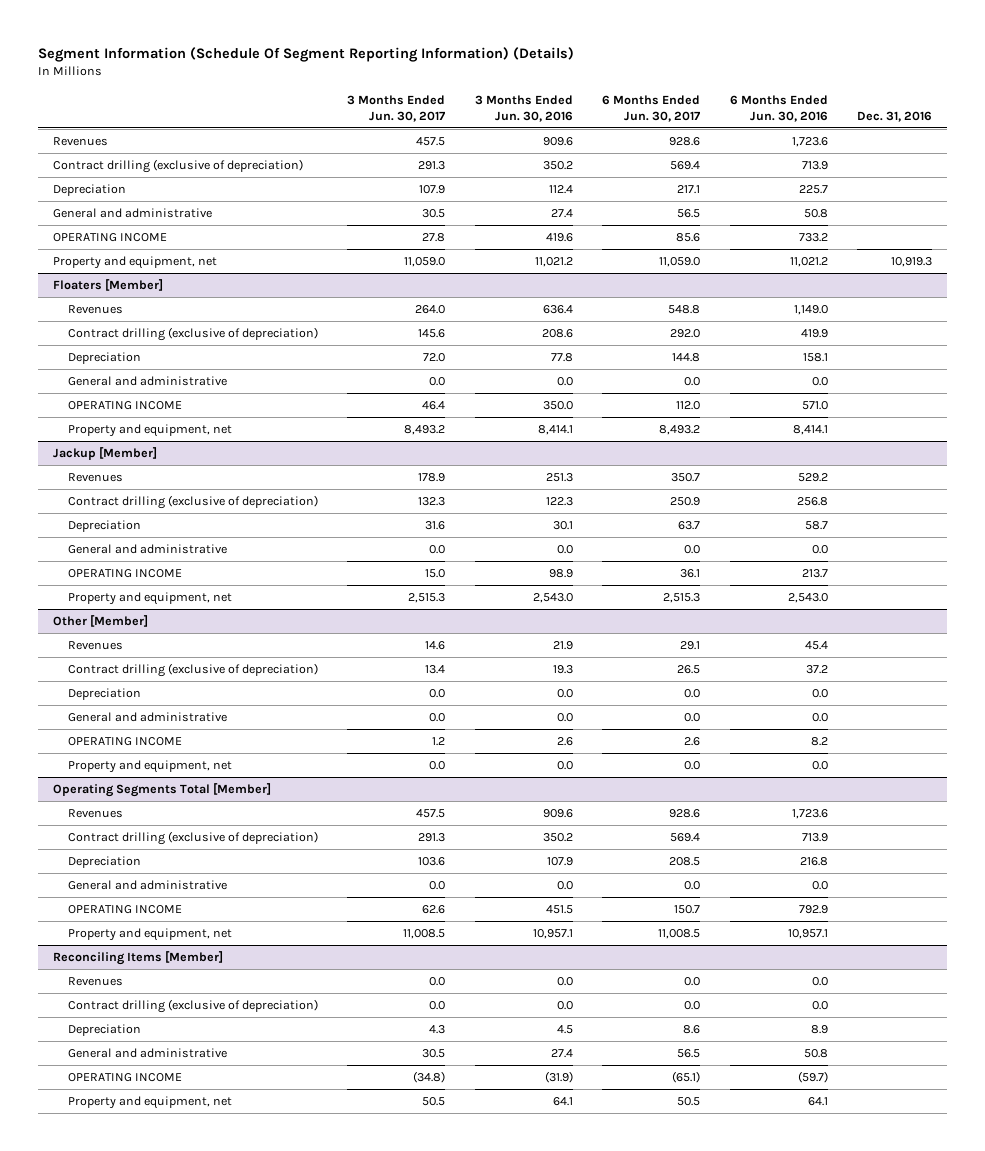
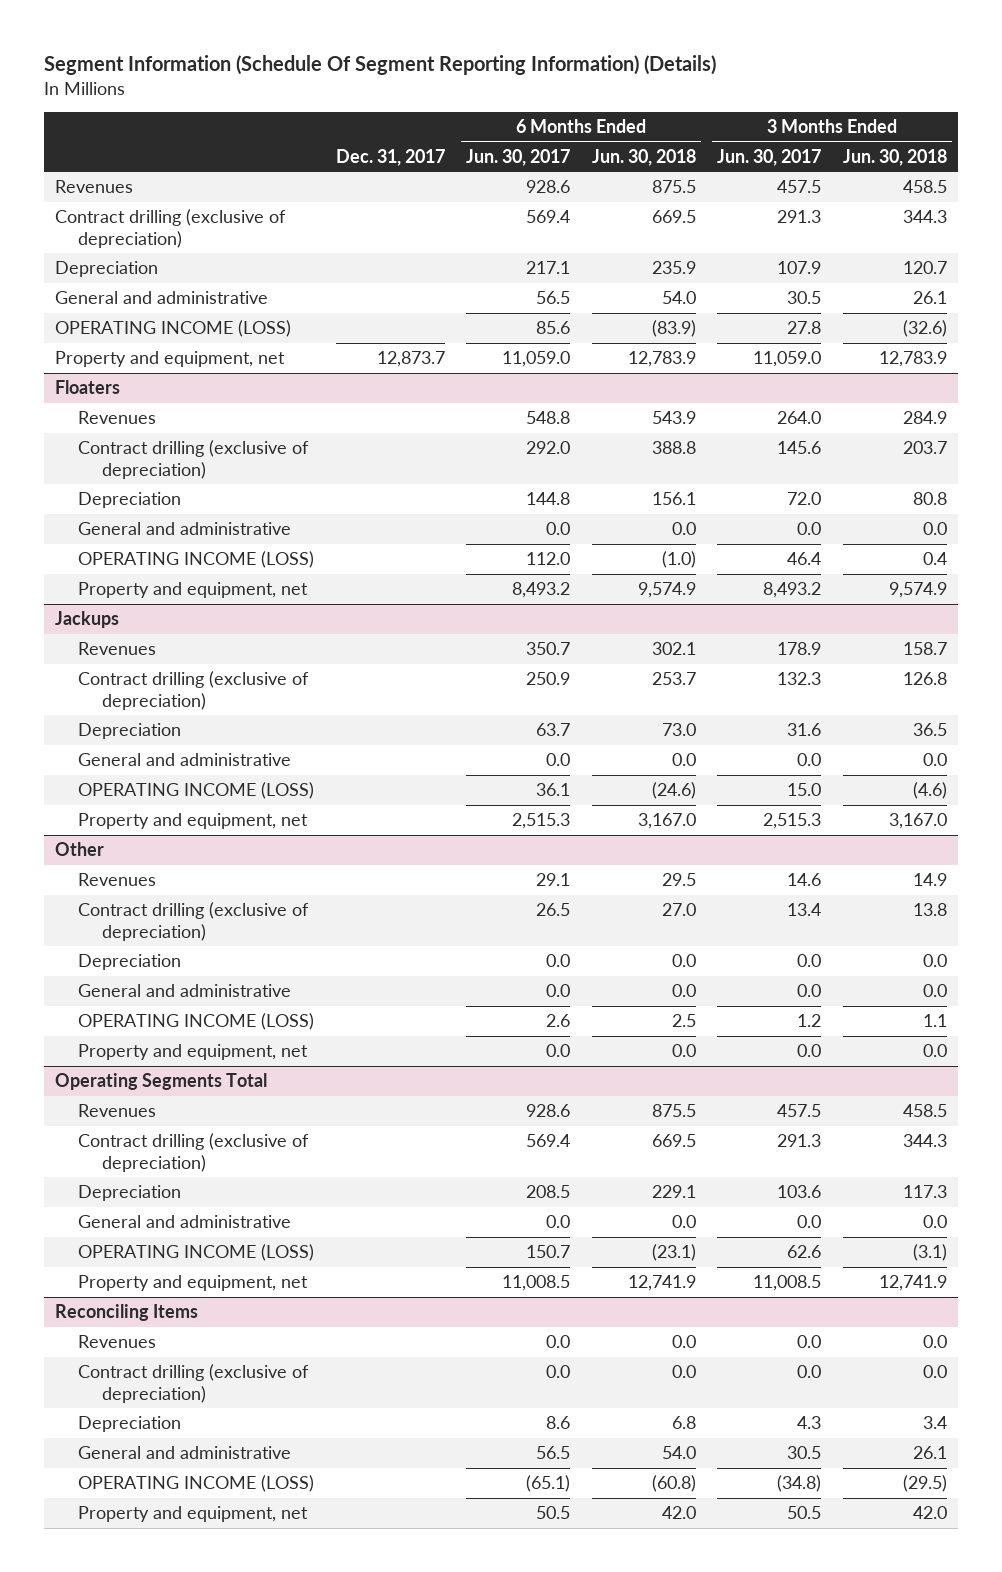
- | 3 Months Ended Jun. 30, 2017 | 3 Months Ended Jun. 30, 2016 | 6 Months Ended Jun. 30, 2017 | 6 Months Ended Jun. 30, 2016 | Dec. 31, 2016
+ | Dec. 31, 2017 | 6 Months Ended Jun. 30, 2017 | 6 Months Ended Jun. 30, 2018 | 3 Months Ended Jun. 30, 2017 | 3 Months Ended Jun. 30, 2018
- OPERATING INCOME | 27.8 | 419.6 | 85.6 | 733.2 |
+ OPERATING INCOME (LOSS) | | 85.6 | (83.9) | 27.8 | (32.6)
- Floaters [Member]
+ Floaters
- OPERATING INCOME | 46.4 | 350.0 | 112.0 | 571.0 |
+ OPERATING INCOME (LOSS) | | 112.0 | (1.0) | 46.4 | 0.4
- Jackup [Member]
+ Jackups
- OPERATING INCOME | 15.0 | 98.9 | 36.1 | 213.7 |
+ OPERATING INCOME (LOSS) | | 36.1 | (24.6) | 15.0 | (4.6)
- Other [Member]
+ Other
- OPERATING INCOME | 1.2 | 2.6 | 2.6 | 8.2 |
+ OPERATING INCOME (LOSS) | | 2.6 | 2.5 | 1.2 | 1.1
- Operating Segments Total [Member]
+ Operating Segments Total
- OPERATING INCOME | 62.6 | 451.5 | 150.7 | 792.9 |
+ OPERATING INCOME (LOSS) | | 150.7 | (23.1) | 62.6 | (3.1)
- Reconciling Items [Member]
+ Reconciling Items
- OPERATING INCOME | (34.8) | (31.9) | (65.1) | (59.7) |
+ OPERATING INCOME (LOSS) | | (65.1) | (60.8) | (34.8) | (29.5)

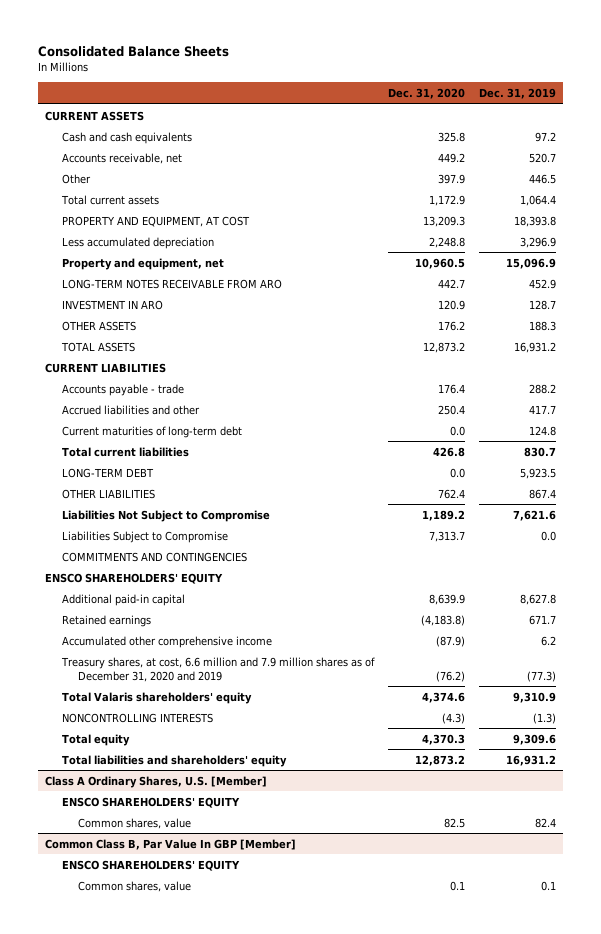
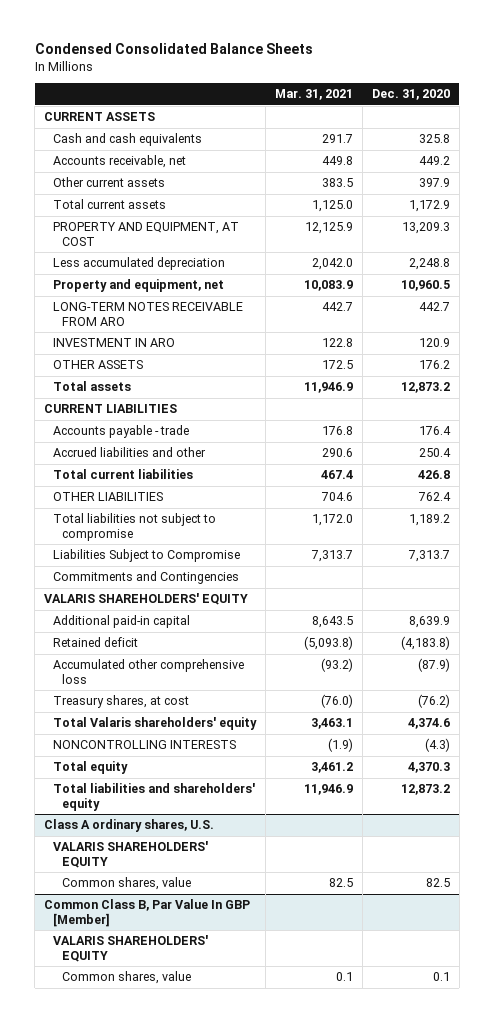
- Consolidated Balance Sheets
+ Condensed Consolidated Balance Sheets
- | Dec. 31, 2020 | Dec. 31, 2019
+ | Mar. 31, 2021 | Dec. 31, 2020
- Other | 397.9 | 446.5
+ Other current assets | 383.5 | 397.9
- TOTAL ASSETS | 12,873.2 | 16,931.2
+ Total assets | 11,946.9 | 12,873.2
- Current maturities of long-term debt | 0.0 | 124.8
- LONG-TERM DEBT | 0.0 | 5,923.5
- Liabilities Not Subject to Compromise | 1,189.2 | 7,621.6
+ Total liabilities not subject to compromise | 1,172.0 | 1,189.2
- COMMITMENTS AND CONTINGENCIES
- ENSCO SHAREHOLDERS' EQUITY
+ Commitments and Contingencies
+ VALARIS SHAREHOLDERS' EQUITY
- Retained earnings | (4,183.8) | 671.7
- Accumulated other comprehensive income | (87.9) | 6.2
- Treasury shares, at cost, 6.6 million and 7.9 million shares as of December 31, 2020 and 2019 | (76.2) | (77.3)
+ Retained deficit | (5,093.8) | (4,183.8)
+ Accumulated other comprehensive loss | (93.2) | (87.9)
+ Treasury shares, at cost | (76.0) | (76.2)
- Class A Ordinary Shares, U.S. [Member]
- ENSCO SHAREHOLDERS' EQUITY
+ Class A ordinary shares, U.S.
+ VALARIS SHAREHOLDERS' EQUITY
@ Common Class B, Par Value In GBP [Member]
- ENSCO SHAREHOLDERS' EQUITY
+ VALARIS SHAREHOLDERS' EQUITY

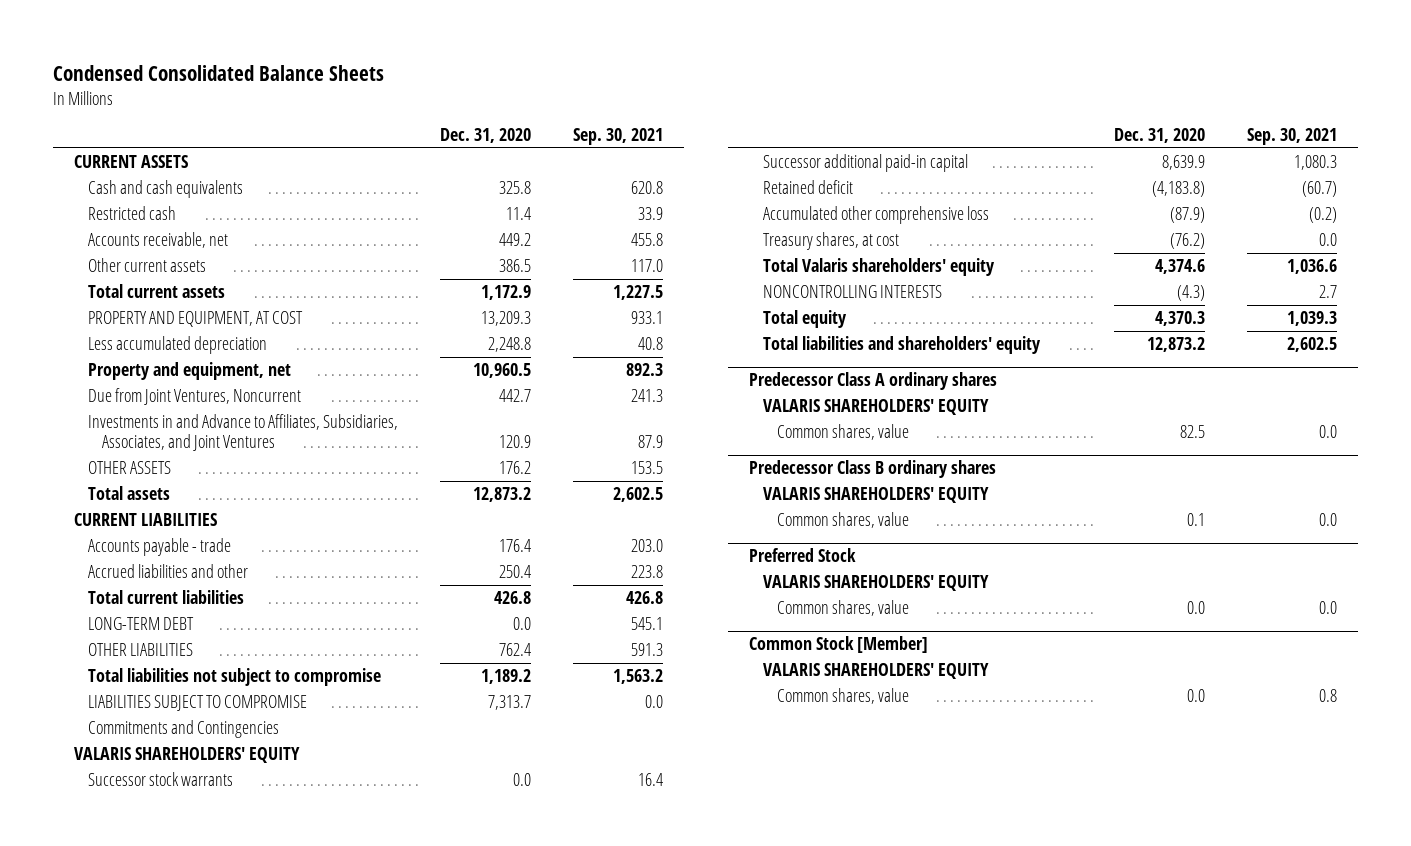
- | Mar. 31, 2021 | Dec. 31, 2020
+ | Dec. 31, 2020 | Sep. 30, 2021
+ Restricted cash | 11.4 | 33.9
- Other current assets | 383.5 | 397.9
+ Other current assets | 386.5 | 117.0
- LONG-TERM NOTES RECEIVABLE FROM ARO | 442.7 | 442.7
- INVESTMENT IN ARO | 122.8 | 120.9
+ Due from Joint Ventures, Noncurrent | 442.7 | 241.3
+ Investments in and Advance to Affiliates, Subsidiaries, Associates, and Joint Ventures | 120.9 | 87.9
+ LONG-TERM DEBT | 0.0 | 545.1
- Liabilities Subject to Compromise | 7,313.7 | 7,313.7
+ LIABILITIES SUBJECT TO COMPROMISE | 7,313.7 | 0.0
- Additional paid-in capital | 8,643.5 | 8,639.9
+ Successor stock warrants | 0.0 | 16.4
+ Successor additional paid-in capital | 8,639.9 | 1,080.3
- Class A ordinary shares, U.S.
+ Predecessor Class A ordinary shares
- Common Class B, Par Value In GBP [Member]
+ Predecessor Class B ordinary shares
+ Preferred Stock
+ VALARIS SHAREHOLDERS' EQUITY
+ Common shares, value | 0.0 | 0.0
+ Common Stock [Member]
+ VALARIS SHAREHOLDERS' EQUITY
+ Common shares, value | 0.0 | 0.8

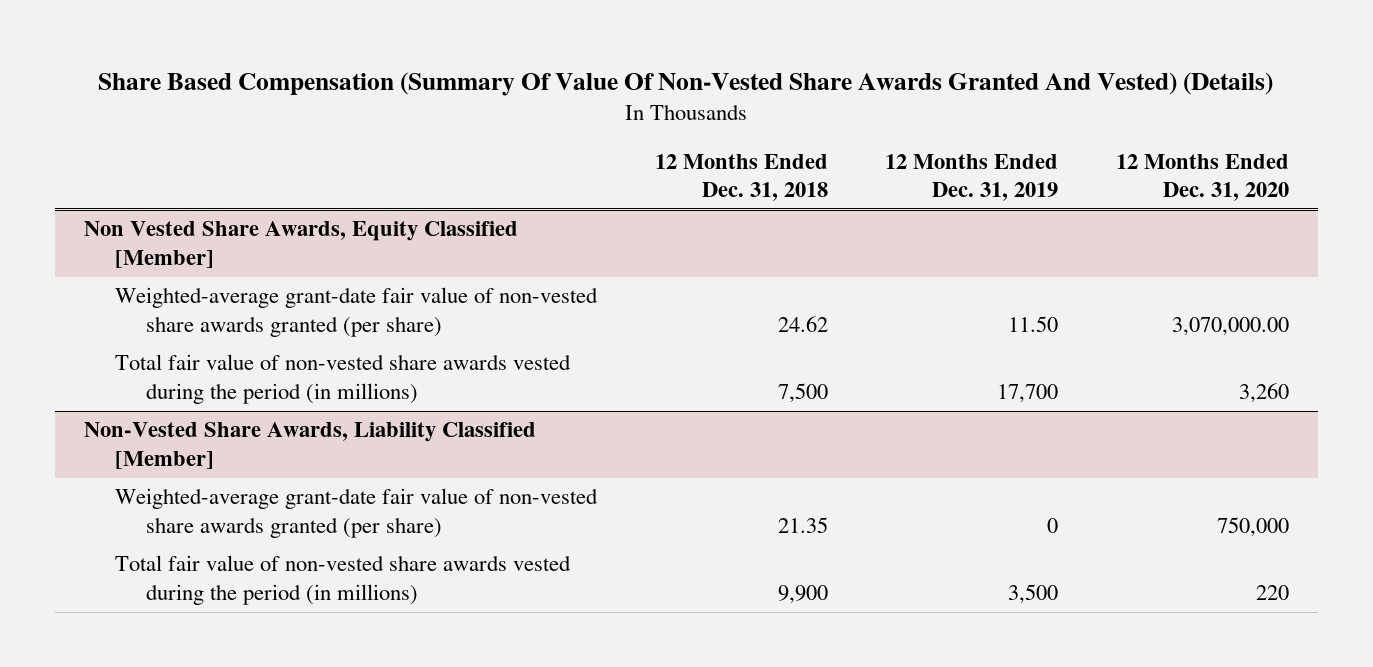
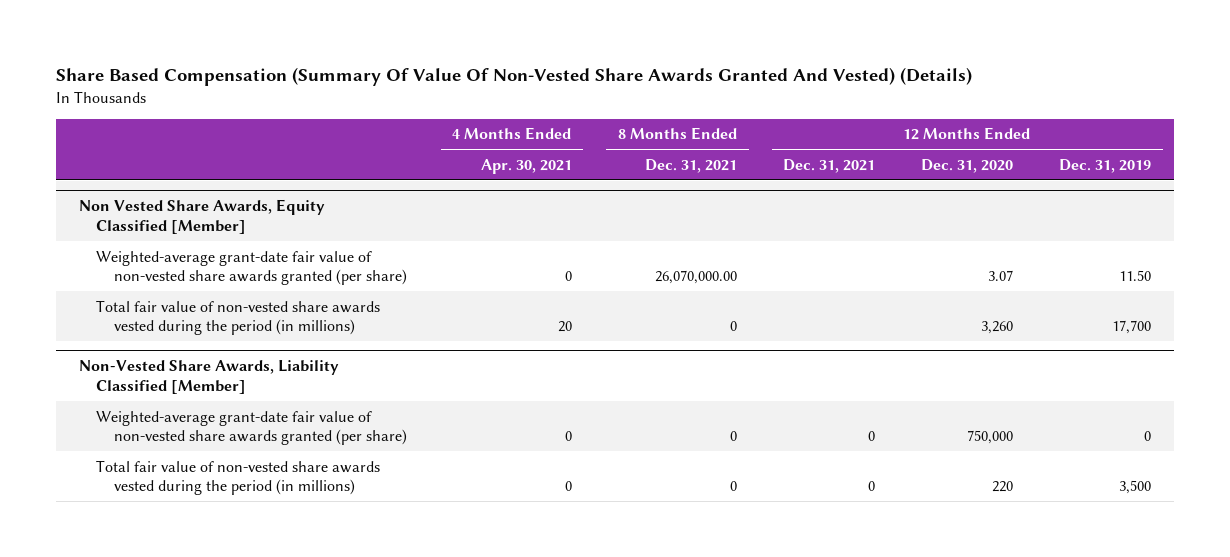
- | 12 Months Ended Dec. 31, 2018 | 12 Months Ended Dec. 31, 2019 | 12 Months Ended Dec. 31, 2020
+ | 4 Months Ended Apr. 30, 2021 | 8 Months Ended Dec. 31, 2021 | 12 Months Ended Dec. 31, 2021 | 12 Months Ended Dec. 31, 2020 | 12 Months Ended Dec. 31, 2019
@ Non Vested Share Awards, Equity Classified [Member]
- Weighted-average grant-date fair value of non-vested share awards granted (per share) | 24.62 | 11.50 | 3,070,000.00
+ Weighted-average grant-date fair value of non-vested share awards granted (per share) | 0 | 26,070,000.00 | | 3.07 | 11.50

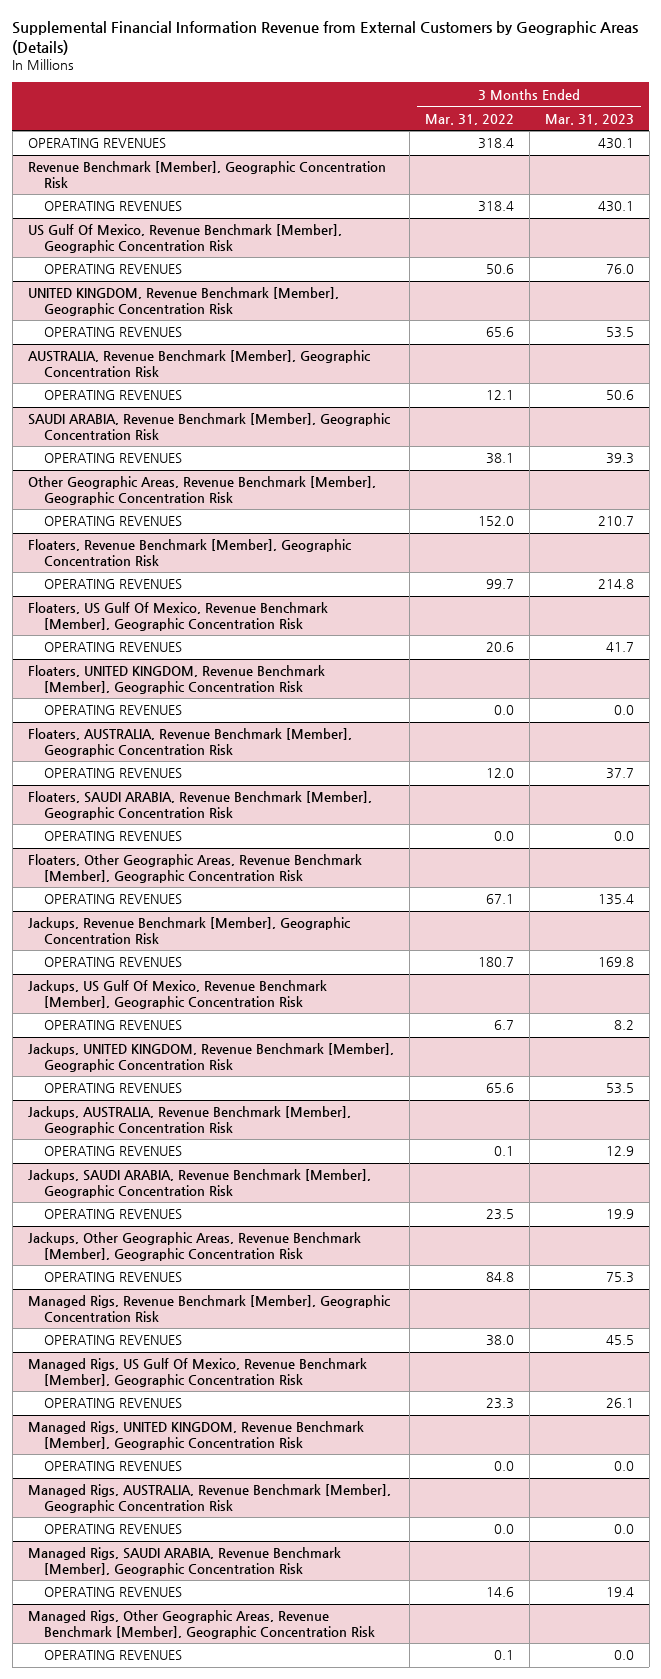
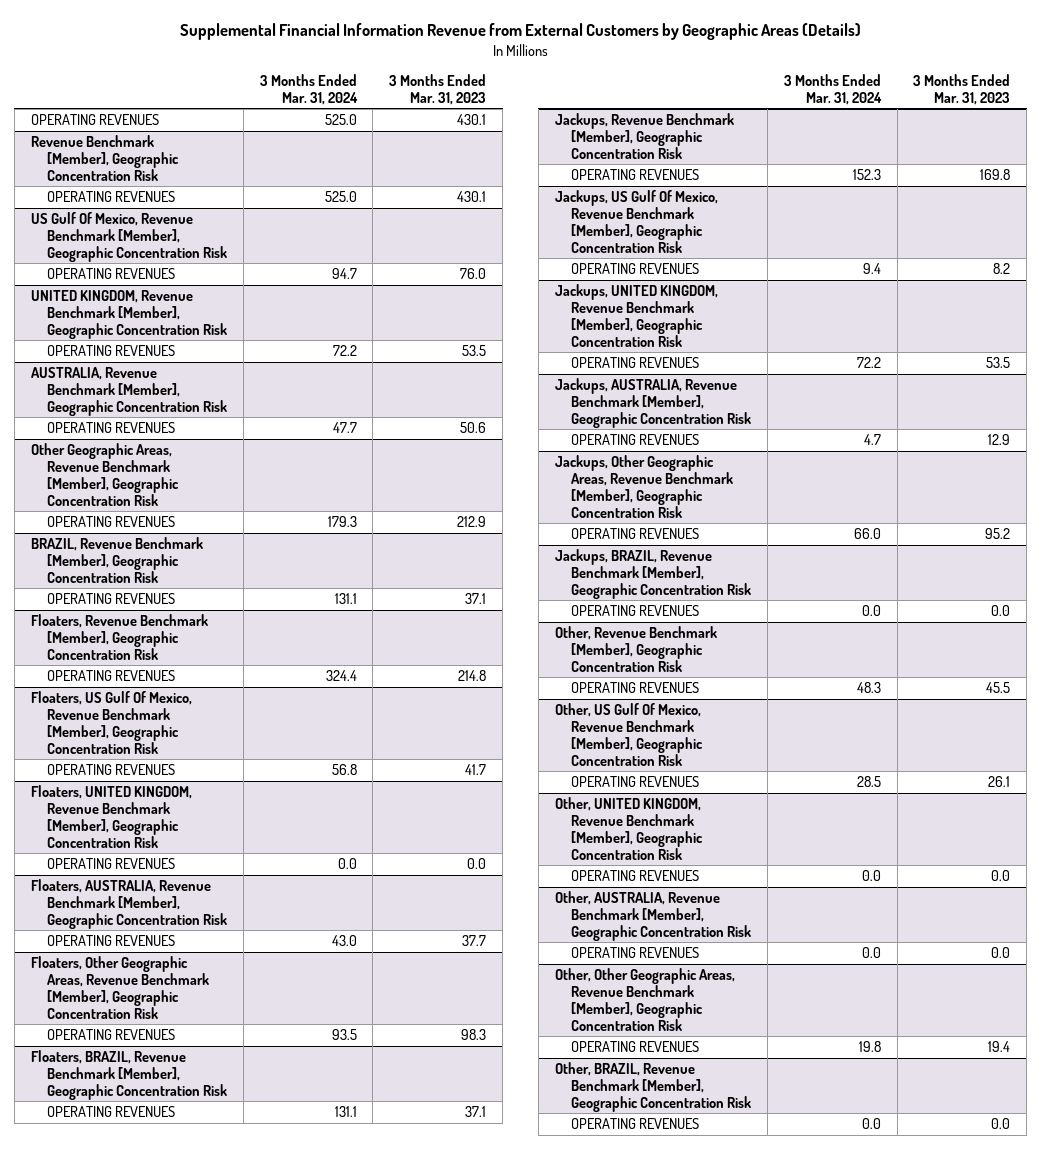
- | 3 Months Ended Mar. 31, 2022 | 3 Months Ended Mar. 31, 2023
+ | 3 Months Ended Mar. 31, 2024 | 3 Months Ended Mar. 31, 2023
- SAUDI ARABIA, Revenue Benchmark [Member], Geographic Concentration Risk
- OPERATING REVENUES | 38.1 | 39.3
@ Other Geographic Areas, Revenue Benchmark [Member], Geographic Concentration Risk
- OPERATING REVENUES | 152.0 | 210.7
+ OPERATING REVENUES | 179.3 | 212.9
+ BRAZIL, Revenue Benchmark [Member], Geographic Concentration Risk
+ OPERATING REVENUES | 131.1 | 37.1
- Floaters, SAUDI ARABIA, Revenue Benchmark [Member], Geographic Concentration Risk
- OPERATING REVENUES | 0.0 | 0.0
@ Floaters, Other Geographic Areas, Revenue Benchmark [Member], Geographic Concentration Risk
- OPERATING REVENUES | 67.1 | 135.4
+ OPERATING REVENUES | 93.5 | 98.3
+ Floaters, BRAZIL, Revenue Benchmark [Member], Geographic Concentration Risk
+ OPERATING REVENUES | 131.1 | 37.1
- Jackups, SAUDI ARABIA, Revenue Benchmark [Member], Geographic Concentration Risk
- OPERATING REVENUES | 23.5 | 19.9
@ Jackups, Other Geographic Areas, Revenue Benchmark [Member], Geographic Concentration Risk
- OPERATING REVENUES | 84.8 | 75.3
- Managed Rigs, Revenue Benchmark [Member], Geographic Concentration Risk
@ Jackups, Other Geographic Areas, Revenue Benchmark [Member], Geographic Concentration Risk
+ OPERATING REVENUES | 66.0 | 95.2
+ Jackups, BRAZIL, Revenue Benchmark [Member], Geographic Concentration Risk
+ OPERATING REVENUES | 0.0 | 0.0
+ Other, Revenue Benchmark [Member], Geographic Concentration Risk
- Managed Rigs, US Gulf Of Mexico, Revenue Benchmark [Member], Geographic Concentration Risk
+ Other, US Gulf Of Mexico, Revenue Benchmark [Member], Geographic Concentration Risk
- Managed Rigs, UNITED KINGDOM, Revenue Benchmark [Member], Geographic Concentration Risk
+ Other, UNITED KINGDOM, Revenue Benchmark [Member], Geographic Concentration Risk
- Managed Rigs, AUSTRALIA, Revenue Benchmark [Member], Geographic Concentration Risk
+ Other, AUSTRALIA, Revenue Benchmark [Member], Geographic Concentration Risk
- Managed Rigs, SAUDI ARABIA, Revenue Benchmark [Member], Geographic Concentration Risk
+ Other, Other Geographic Areas, Revenue Benchmark [Member], Geographic Concentration Risk
- Managed Rigs, Other Geographic Areas, Revenue Benchmark [Member], Geographic Concentration Risk
+ Other, BRAZIL, Revenue Benchmark [Member], Geographic Concentration Risk

